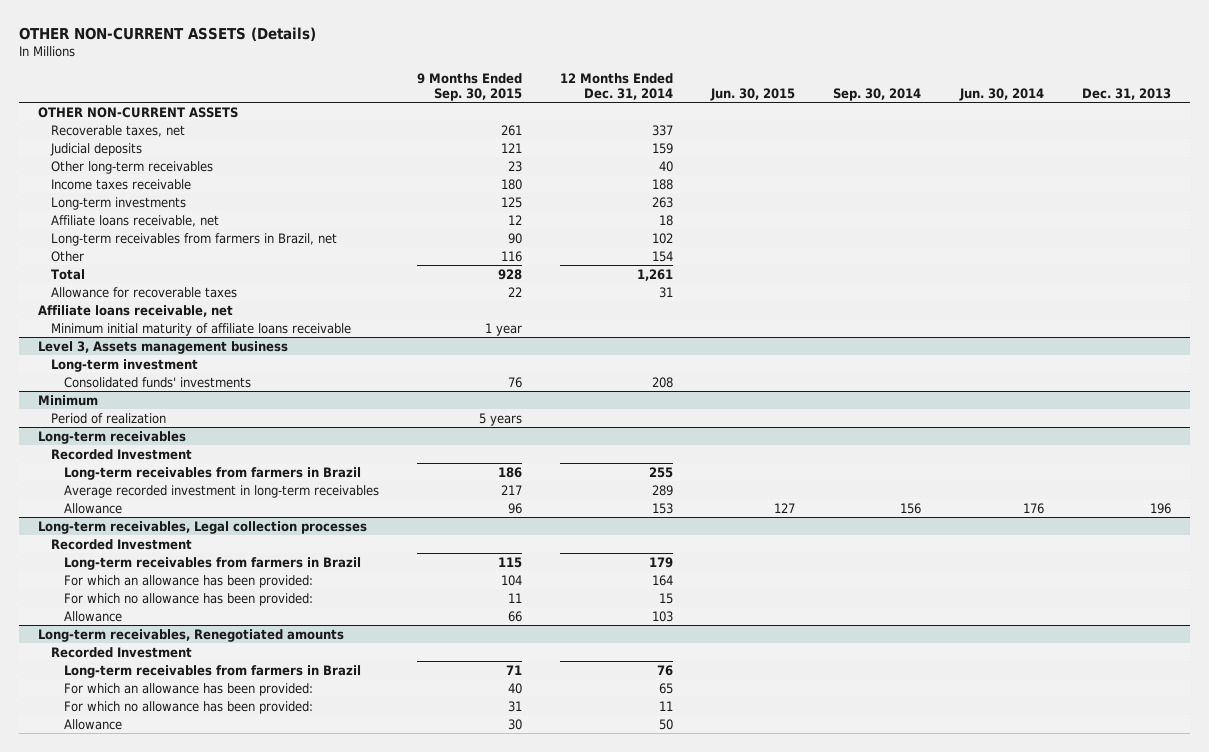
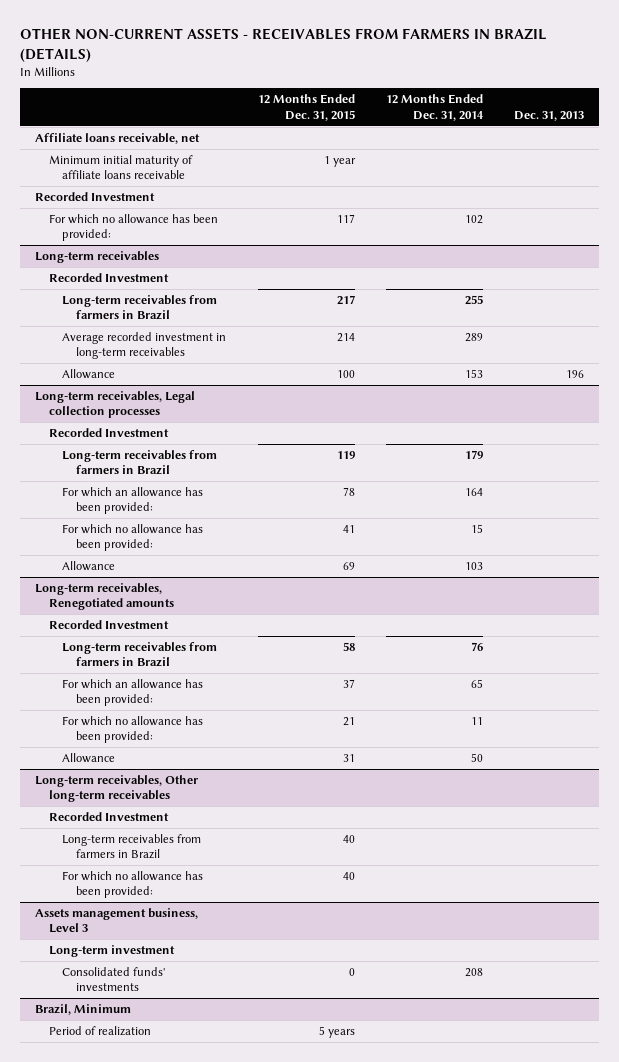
- OTHER NON-CURRENT ASSETS (Details)
+ OTHER NON-CURRENT ASSETS - RECEIVABLES FROM FARMERS IN BRAZIL (DETAILS)
- | 9 Months Ended Sep. 30, 2015 | 12 Months Ended Dec. 31, 2014 | Jun. 30, 2015 | Sep. 30, 2014 | Jun. 30, 2014 | Dec. 31, 2013
+ | 12 Months Ended Dec. 31, 2015 | 12 Months Ended Dec. 31, 2014 | Dec. 31, 2013
- OTHER NON-CURRENT ASSETS
- Recoverable taxes, net | 261 | 337 | | | |
- Judicial deposits | 121 | 159 | | | |
- Other long-term receivables | 23 | 40 | | | |
- Income taxes receivable | 180 | 188 | | | |
- Long-term investments | 125 | 263 | | | |
- Affiliate loans receivable, net | 12 | 18 | | | |
- Long-term receivables from farmers in Brazil, net | 90 | 102 | | | |
- Other | 116 | 154 | | | |
- Total | 928 | 1,261 | | | |
- Allowance for recoverable taxes | 22 | 31 | | | |
- Level 3, Assets management business
- Long-term investment
- Consolidated funds' investments | 76 | 208 | | | |
- Minimum
- Period of realization | 5 years | | | | |
+ Recorded Investment
+ For which no allowance has been provided: | 117 | 102 |
+ Long-term receivables, Other long-term receivables
+ Recorded Investment
+ Long-term receivables from farmers in Brazil | 40 | |
+ For which no allowance has been provided: | 40 | |
+ Assets management business, Level 3
+ Long-term investment
+ Consolidated funds' investments | 0 | 208 |
+ Brazil, Minimum
+ Period of realization | 5 years | |

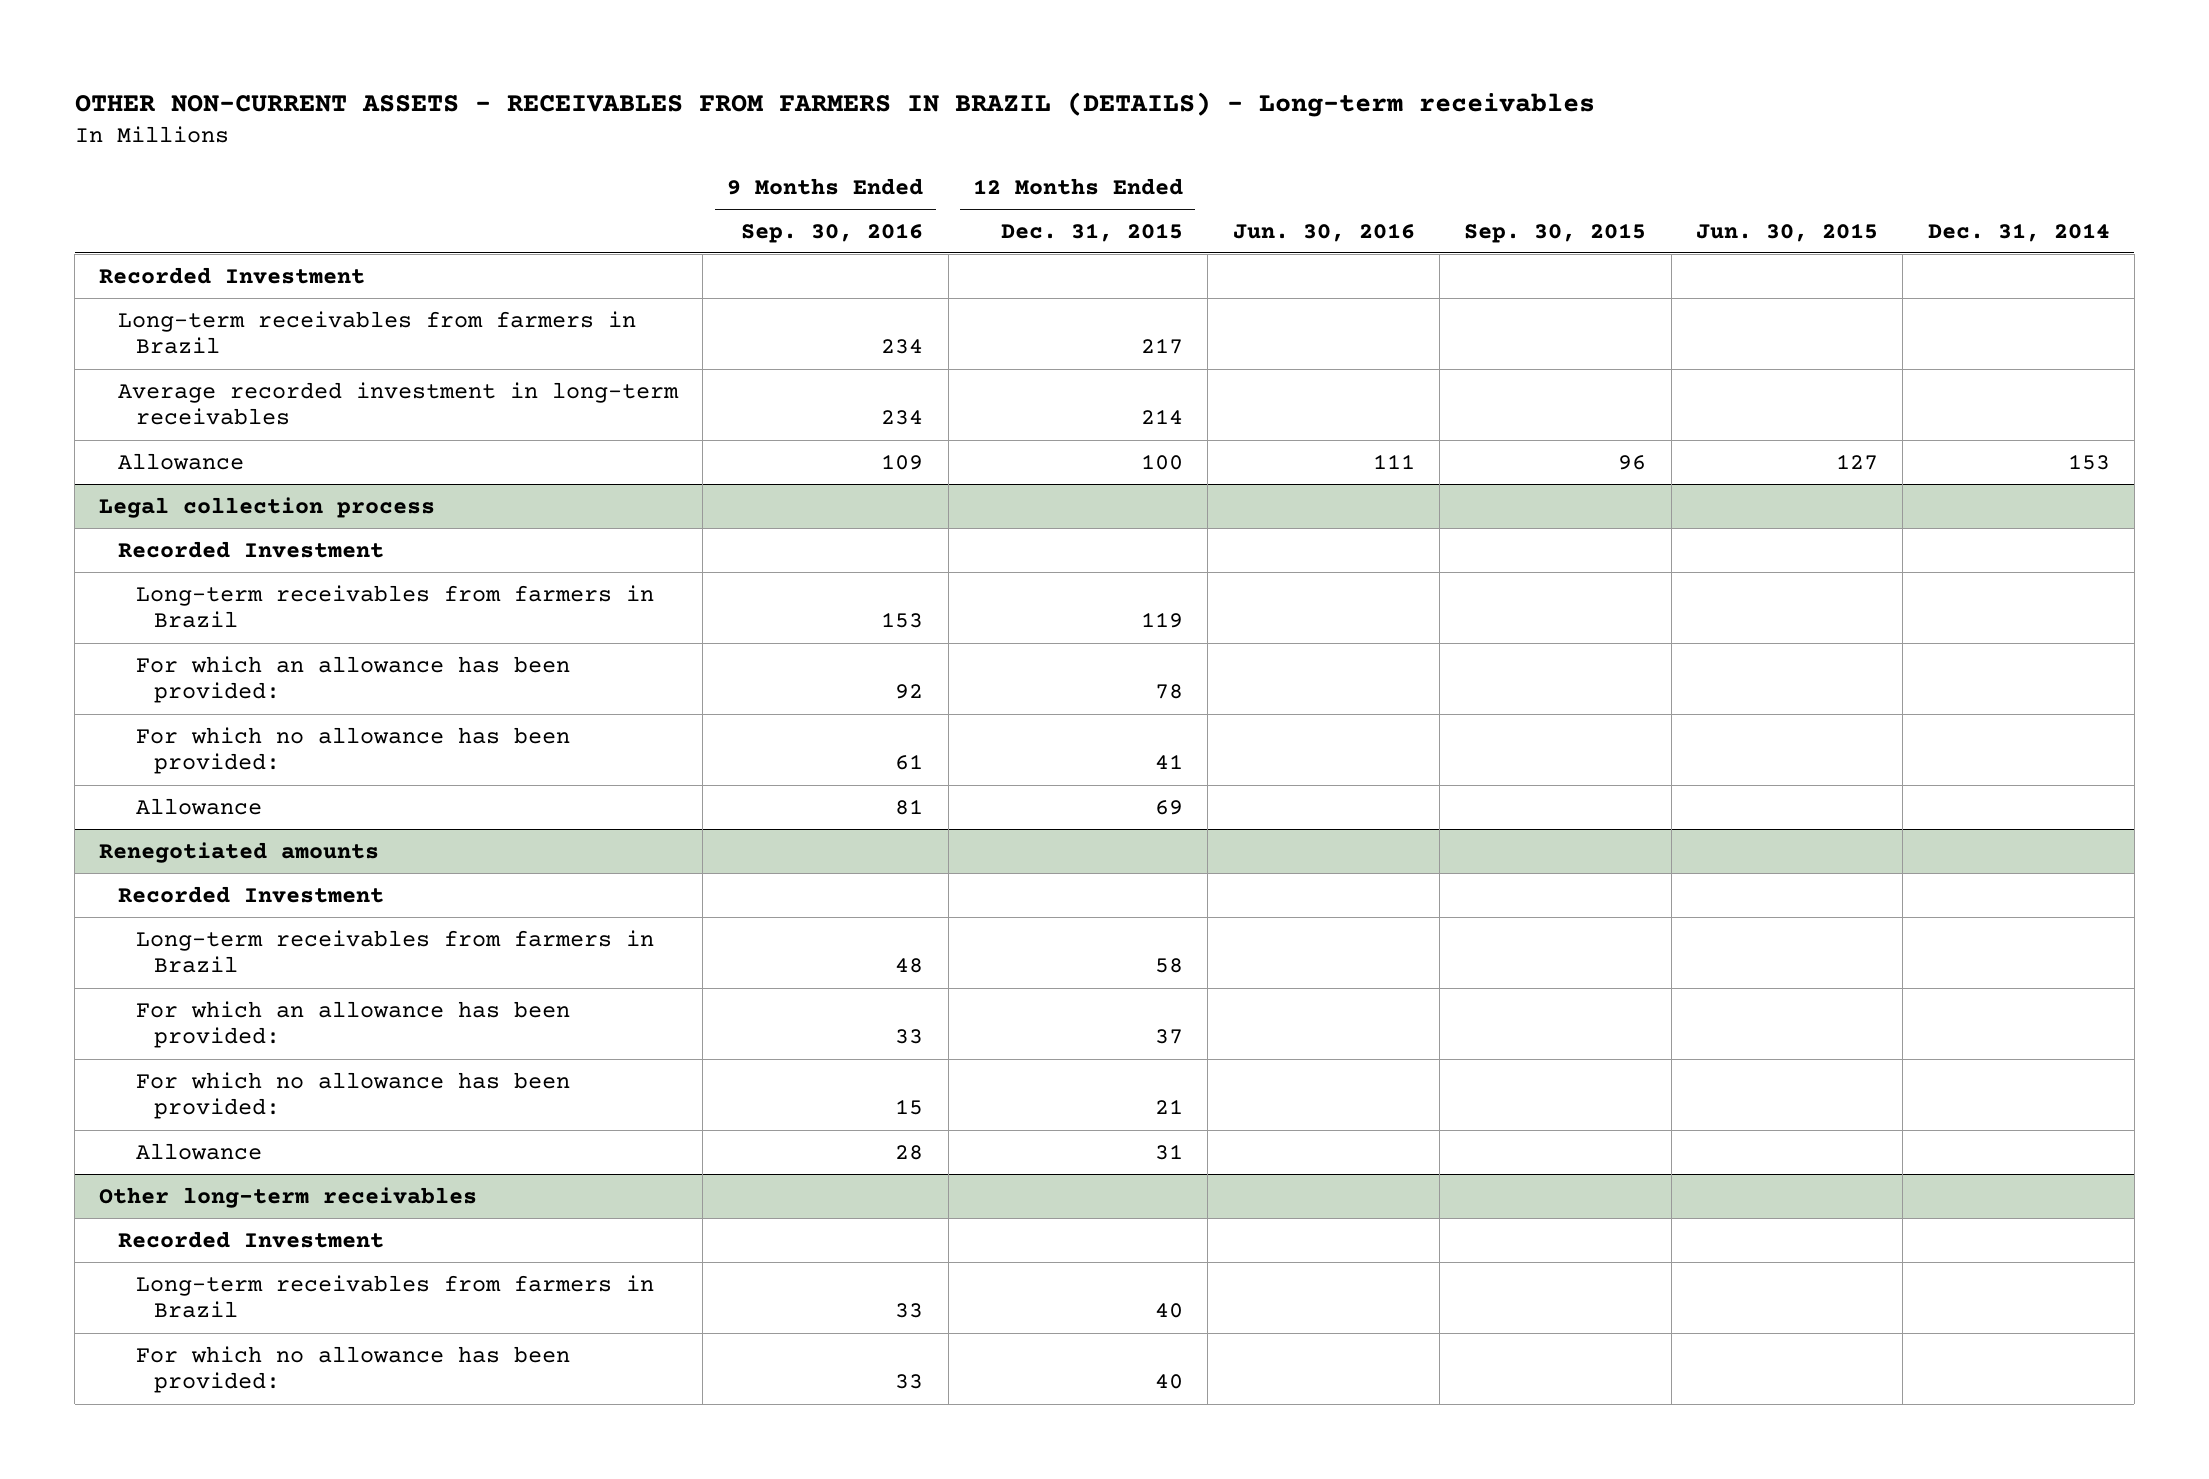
- OTHER NON-CURRENT ASSETS - RECEIVABLES FROM FARMERS IN BRAZIL (DETAILS)
+ OTHER NON-CURRENT ASSETS - RECEIVABLES FROM FARMERS IN BRAZIL (DETAILS) - Long-term receivables
- | 12 Months Ended Dec. 31, 2015 | 12 Months Ended Dec. 31, 2014 | Dec. 31, 2013
+ | 9 Months Ended Sep. 30, 2016 | 12 Months Ended Dec. 31, 2015 | Jun. 30, 2016 | Sep. 30, 2015 | Jun. 30, 2015 | Dec. 31, 2014
- Affiliate loans receivable, net
- Minimum initial maturity of affiliate loans receivable | 1 year | |
- For which no allowance has been provided: | 117 | 102 |
- Long-term receivables
- Recorded Investment
- Long-term receivables, Legal collection processes
+ Legal collection process
- Long-term receivables, Renegotiated amounts
+ Renegotiated amounts
- Long-term receivables, Other long-term receivables
+ Other long-term receivables
- Assets management business, Level 3
- Long-term investment
- Consolidated funds' investments | 0 | 208 |
- Brazil, Minimum
- Period of realization | 5 years | |

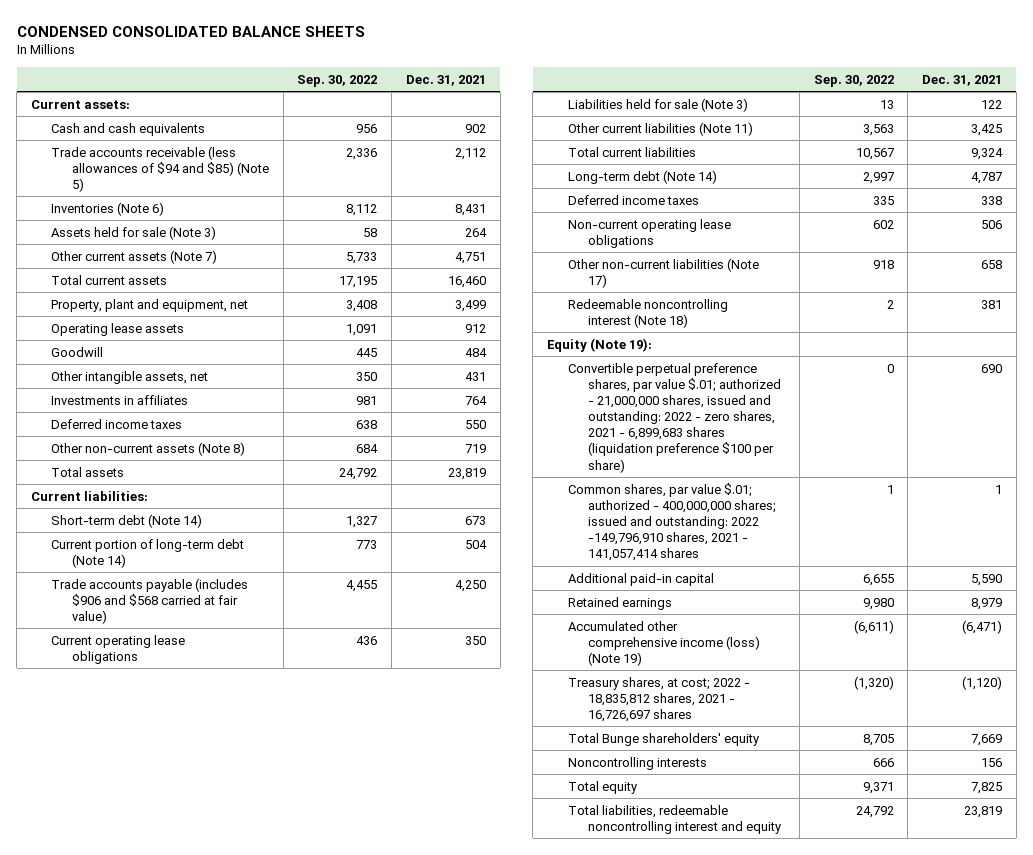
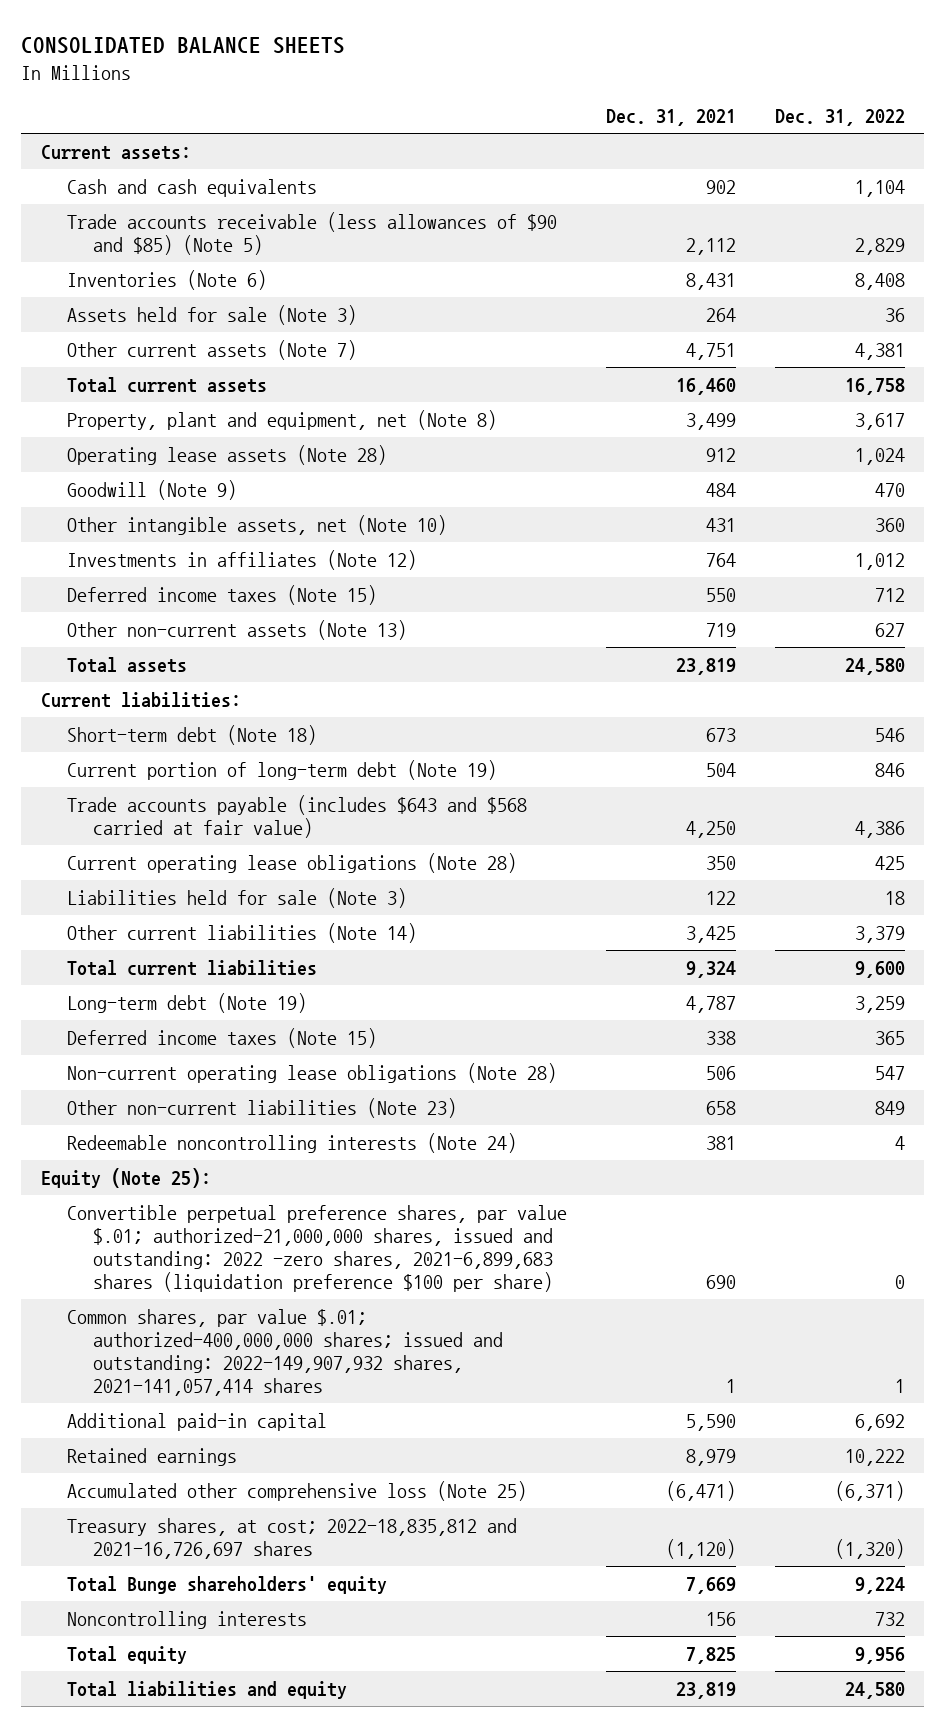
- CONDENSED CONSOLIDATED BALANCE SHEETS
+ CONSOLIDATED BALANCE SHEETS
- | Sep. 30, 2022 | Dec. 31, 2021
+ | Dec. 31, 2021 | Dec. 31, 2022
- Trade accounts receivable (less allowances of $94 and $85) (Note 5) | 2,336 | 2,112
+ Trade accounts receivable (less allowances of $90 and $85) (Note 5) | 2,112 | 2,829
- Property, plant and equipment, net | 3,408 | 3,499
- Operating lease assets | 1,091 | 912
- Goodwill | 445 | 484
- Other intangible assets, net | 350 | 431
- Investments in affiliates | 981 | 764
- Deferred income taxes | 638 | 550
- Other non-current assets (Note 8) | 684 | 719
+ Property, plant and equipment, net (Note 8) | 3,499 | 3,617
+ Operating lease assets (Note 28) | 912 | 1,024
+ Goodwill (Note 9) | 484 | 470
+ Other intangible assets, net (Note 10) | 431 | 360
+ Investments in affiliates (Note 12) | 764 | 1,012
+ Deferred income taxes (Note 15) | 550 | 712
+ Other non-current assets (Note 13) | 719 | 627
- Short-term debt (Note 14) | 1,327 | 673
- Current portion of long-term debt (Note 14) | 773 | 504
- Trade accounts payable (includes $906 and $568 carried at fair value) | 4,455 | 4,250
- Current operating lease obligations | 436 | 350
+ Short-term debt (Note 18) | 673 | 546
+ Current portion of long-term debt (Note 19) | 504 | 846
+ Trade accounts payable (includes $643 and $568 carried at fair value) | 4,250 | 4,386
+ Current operating lease obligations (Note 28) | 350 | 425
- Other current liabilities (Note 11) | 3,563 | 3,425
+ Other current liabilities (Note 14) | 3,425 | 3,379
- Long-term debt (Note 14) | 2,997 | 4,787
- Deferred income taxes | 335 | 338
- Non-current operating lease obligations | 602 | 506
- Other non-current liabilities (Note 17) | 918 | 658
- Redeemable noncontrolling interest (Note 18) | 2 | 381
- Equity (Note 19):
- Convertible perpetual preference shares, par value $.01; authorized - 21,000,000 shares, issued and outstanding: 2022 - zero shares, 2021 - 6,899,683 shares (liquidation preference $100 per share) | 0 | 690
- Common shares, par value $.01; authorized - 400,000,000 shares; issued and outstanding: 2022 -149,796,910 shares, 2021 - 141,057,414 shares | 1 | 1
+ Long-term debt (Note 19) | 4,787 | 3,259
+ Deferred income taxes (Note 15) | 338 | 365
+ Non-current operating lease obligations (Note 28) | 506 | 547
+ Other non-current liabilities (Note 23) | 658 | 849
+ Redeemable noncontrolling interests (Note 24) | 381 | 4
+ Equity (Note 25):
+ Convertible perpetual preference shares, par value $.01; authorized-21,000,000 shares, issued and outstanding: 2022 -zero shares, 2021-6,899,683 shares (liquidation preference $100 per share) | 690 | 0
+ Common shares, par value $.01; authorized-400,000,000 shares; issued and outstanding: 2022-149,907,932 shares, 2021-141,057,414 shares | 1 | 1
- Accumulated other comprehensive income (loss) (Note 19) | (6,611) | (6,471)
- Treasury shares, at cost; 2022 - 18,835,812 shares, 2021 - 16,726,697 shares | (1,320) | (1,120)
+ Accumulated other comprehensive loss (Note 25) | (6,471) | (6,371)
+ Treasury shares, at cost; 2022-18,835,812 and 2021-16,726,697 shares | (1,120) | (1,320)
- Total liabilities, redeemable noncontrolling interest and equity | 24,792 | 23,819
+ Total liabilities and equity | 23,819 | 24,580

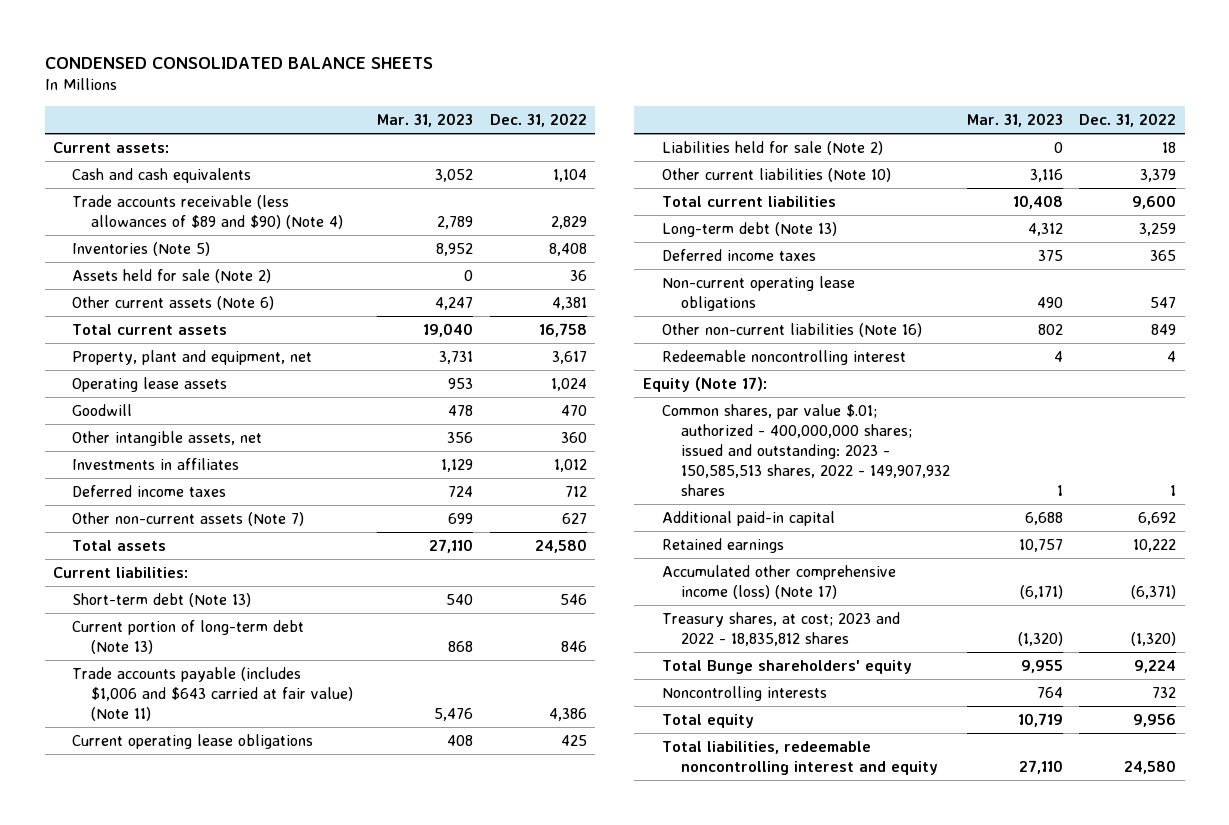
- CONSOLIDATED BALANCE SHEETS
+ CONDENSED CONSOLIDATED BALANCE SHEETS
- | Dec. 31, 2021 | Dec. 31, 2022
+ | Mar. 31, 2023 | Dec. 31, 2022
- Trade accounts receivable (less allowances of $90 and $85) (Note 5) | 2,112 | 2,829
- Inventories (Note 6) | 8,431 | 8,408
- Assets held for sale (Note 3) | 264 | 36
- Other current assets (Note 7) | 4,751 | 4,381
+ Trade accounts receivable (less allowances of $89 and $90) (Note 4) | 2,789 | 2,829
+ Inventories (Note 5) | 8,952 | 8,408
+ Assets held for sale (Note 2) | 0 | 36
+ Other current assets (Note 6) | 4,247 | 4,381
- Property, plant and equipment, net (Note 8) | 3,499 | 3,617
- Operating lease assets (Note 28) | 912 | 1,024
- Goodwill (Note 9) | 484 | 470
- Other intangible assets, net (Note 10) | 431 | 360
- Investments in affiliates (Note 12) | 764 | 1,012
- Deferred income taxes (Note 15) | 550 | 712
- Other non-current assets (Note 13) | 719 | 627
+ Property, plant and equipment, net | 3,731 | 3,617
+ Operating lease assets | 953 | 1,024
+ Goodwill | 478 | 470
+ Other intangible assets, net | 356 | 360
+ Investments in affiliates | 1,129 | 1,012
+ Deferred income taxes | 724 | 712
+ Other non-current assets (Note 7) | 699 | 627
- Short-term debt (Note 18) | 673 | 546
- Current portion of long-term debt (Note 19) | 504 | 846
- Trade accounts payable (includes $643 and $568 carried at fair value) | 4,250 | 4,386
- Current operating lease obligations (Note 28) | 350 | 425
- Liabilities held for sale (Note 3) | 122 | 18
- Other current liabilities (Note 14) | 3,425 | 3,379
+ Short-term debt (Note 13) | 540 | 546
+ Current portion of long-term debt (Note 13) | 868 | 846
+ Trade accounts payable (includes $1,006 and $643 carried at fair value) (Note 11) | 5,476 | 4,386
+ Current operating lease obligations | 408 | 425
+ Liabilities held for sale (Note 2) | 0 | 18
+ Other current liabilities (Note 10) | 3,116 | 3,379
- Long-term debt (Note 19) | 4,787 | 3,259
- Deferred income taxes (Note 15) | 338 | 365
- Non-current operating lease obligations (Note 28) | 506 | 547
- Other non-current liabilities (Note 23) | 658 | 849
- Redeemable noncontrolling interests (Note 24) | 381 | 4
- Equity (Note 25):
- Convertible perpetual preference shares, par value $.01; authorized-21,000,000 shares, issued and outstanding: 2022 -zero shares, 2021-6,899,683 shares (liquidation preference $100 per share) | 690 | 0
- Common shares, par value $.01; authorized-400,000,000 shares; issued and outstanding: 2022-149,907,932 shares, 2021-141,057,414 shares | 1 | 1
+ Long-term debt (Note 13) | 4,312 | 3,259
+ Deferred income taxes | 375 | 365
+ Non-current operating lease obligations | 490 | 547
+ Other non-current liabilities (Note 16) | 802 | 849
+ Redeemable noncontrolling interest | 4 | 4
+ Equity (Note 17):
+ Common shares, par value $.01; authorized - 400,000,000 shares; issued and outstanding: 2023 - 150,585,513 shares, 2022 - 149,907,932 shares | 1 | 1
- Accumulated other comprehensive loss (Note 25) | (6,471) | (6,371)
- Treasury shares, at cost; 2022-18,835,812 and 2021-16,726,697 shares | (1,120) | (1,320)
+ Accumulated other comprehensive income (loss) (Note 17) | (6,171) | (6,371)
+ Treasury shares, at cost; 2023 and 2022 - 18,835,812 shares | (1,320) | (1,320)
- Total liabilities and equity | 23,819 | 24,580
+ Total liabilities, redeemable noncontrolling interest and equity | 27,110 | 24,580

